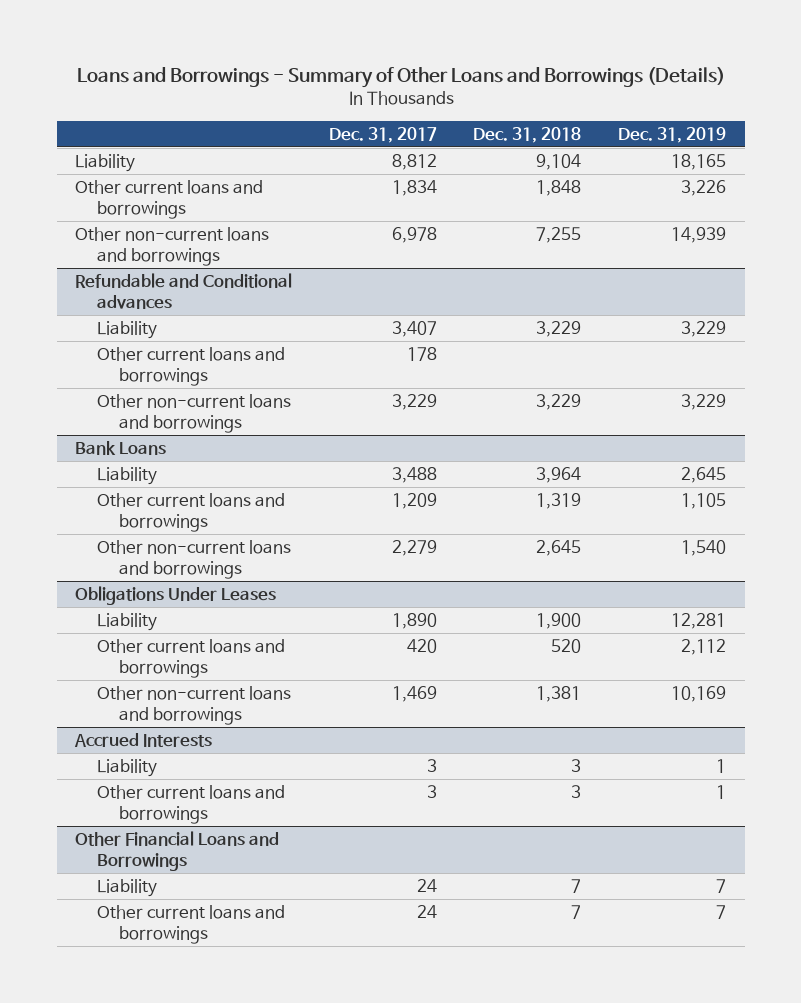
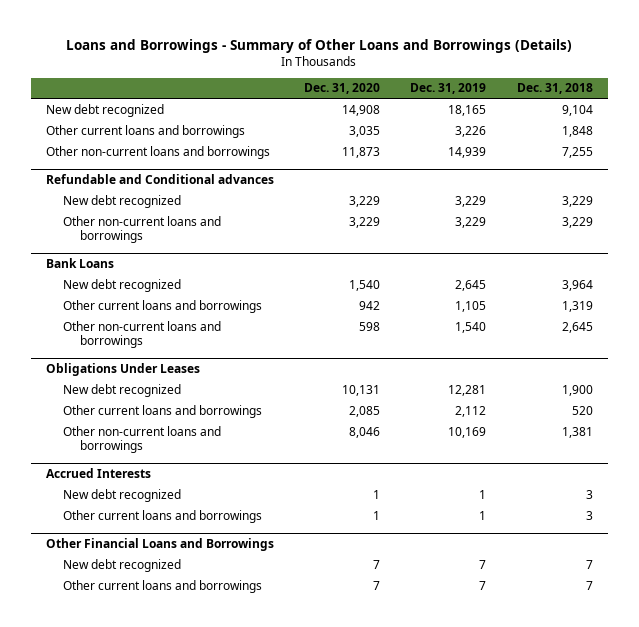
- | Dec. 31, 2017 | Dec. 31, 2018 | Dec. 31, 2019
+ | Dec. 31, 2020 | Dec. 31, 2019 | Dec. 31, 2018
- Liability | 8,812 | 9,104 | 18,165
+ New debt recognized | 14,908 | 18,165 | 9,104
@ Refundable and Conditional advances
- Liability | 3,407 | 3,229 | 3,229
- Other current loans and borrowings | 178 | |
+ New debt recognized | 3,229 | 3,229 | 3,229
@ Bank Loans
- Liability | 3,488 | 3,964 | 2,645
+ New debt recognized | 1,540 | 2,645 | 3,964
@ Obligations Under Leases
- Liability | 1,890 | 1,900 | 12,281
+ New debt recognized | 10,131 | 12,281 | 1,900
@ Accrued Interests
- Liability | 3 | 3 | 1
+ New debt recognized | 1 | 1 | 3
@ Other Financial Loans and Borrowings
- Liability | 24 | 7 | 7
+ New debt recognized | 7 | 7 | 7

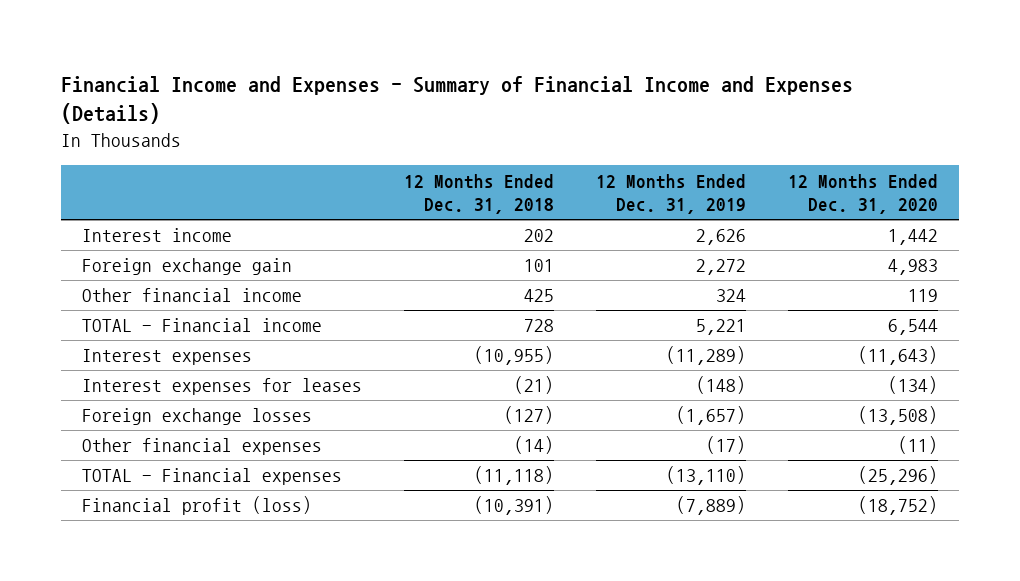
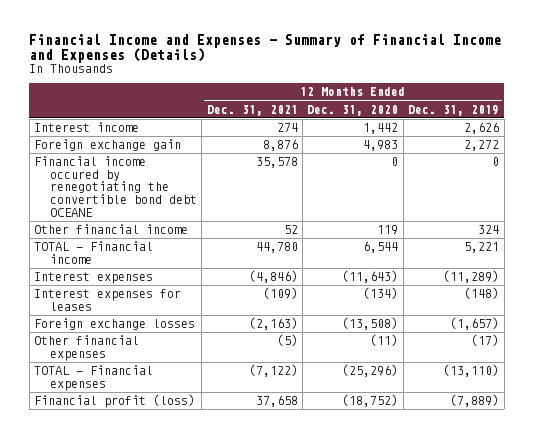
- | 12 Months Ended Dec. 31, 2018 | 12 Months Ended Dec. 31, 2019 | 12 Months Ended Dec. 31, 2020
+ | 12 Months Ended Dec. 31, 2021 | 12 Months Ended Dec. 31, 2020 | 12 Months Ended Dec. 31, 2019
+ Financial income occured by renegotiating the convertible bond debt OCEANE | 35,578 | 0 | 0

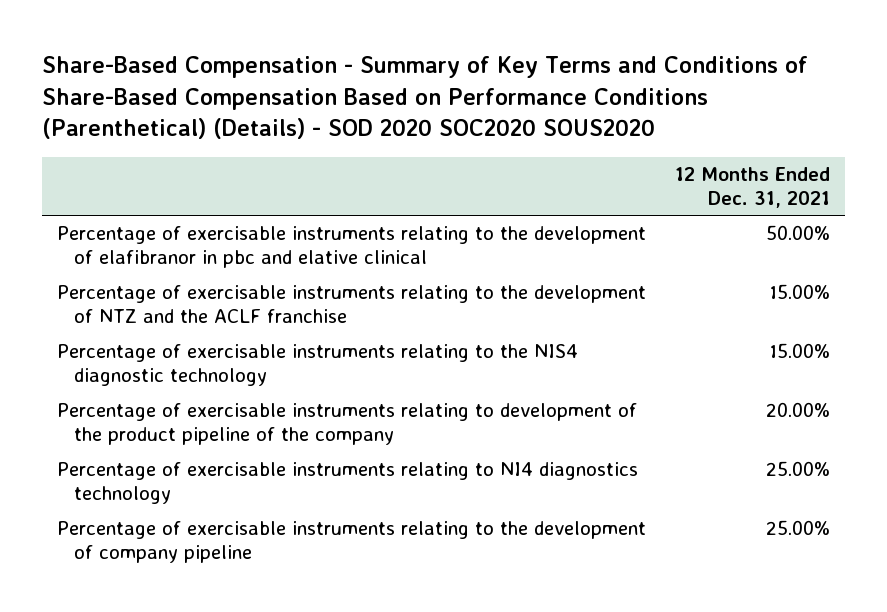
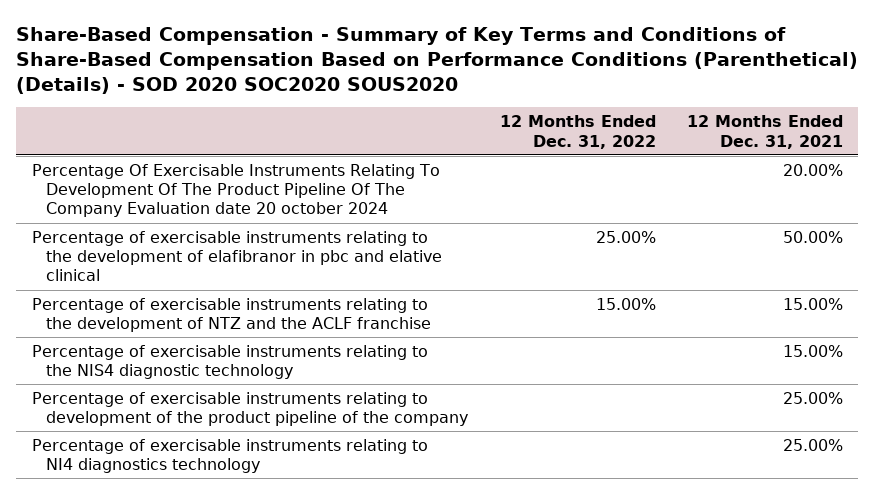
- | 12 Months Ended Dec. 31, 2021
+ | 12 Months Ended Dec. 31, 2022 | 12 Months Ended Dec. 31, 2021
+ Percentage Of Exercisable Instruments Relating To Development Of The Product Pipeline Of The Company Evaluation date 20 october 2024 | | 20.00%
- Percentage of exercisable instruments relating to development of the product pipeline of the company | 20.00%
+ Percentage of exercisable instruments relating to development of the product pipeline of the company | | 25.00%
- Percentage of exercisable instruments relating to the development of company pipeline | 25.00%

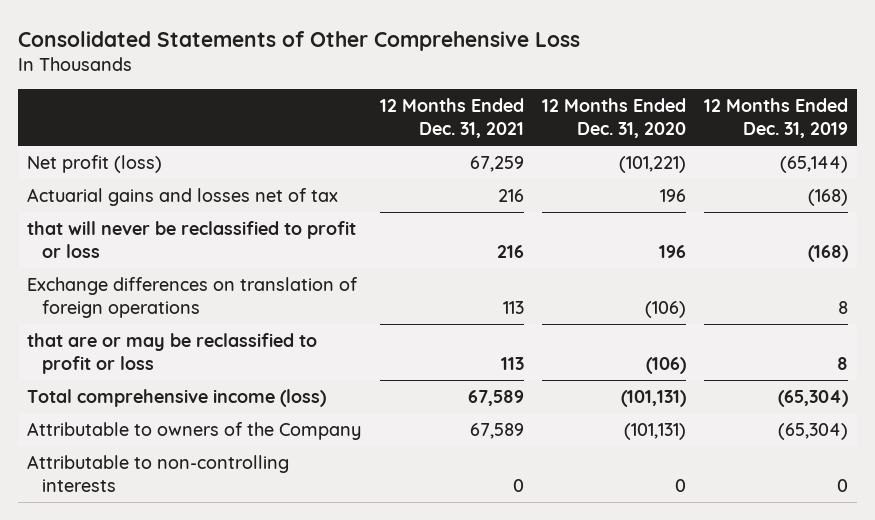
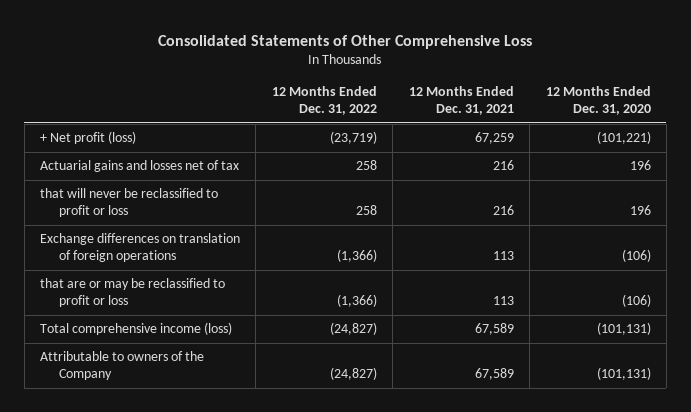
- | 12 Months Ended Dec. 31, 2021 | 12 Months Ended Dec. 31, 2020 | 12 Months Ended Dec. 31, 2019
+ | 12 Months Ended Dec. 31, 2022 | 12 Months Ended Dec. 31, 2021 | 12 Months Ended Dec. 31, 2020
- Net profit (loss) | 67,259 | (101,221) | (65,144)
+ + Net profit (loss) | (23,719) | 67,259 | (101,221)
- Attributable to non-controlling interests | 0 | 0 | 0

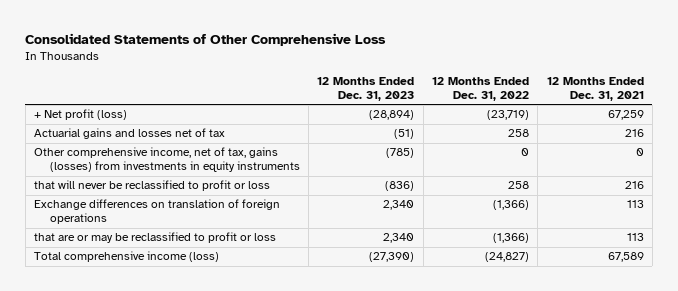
- | 12 Months Ended Dec. 31, 2022 | 12 Months Ended Dec. 31, 2021 | 12 Months Ended Dec. 31, 2020
+ | 12 Months Ended Dec. 31, 2023 | 12 Months Ended Dec. 31, 2022 | 12 Months Ended Dec. 31, 2021
+ Other comprehensive income, net of tax, gains (losses) from investments in equity instruments | (785) | 0 | 0
- Attributable to owners of the Company | (24,827) | 67,589 | (101,131)

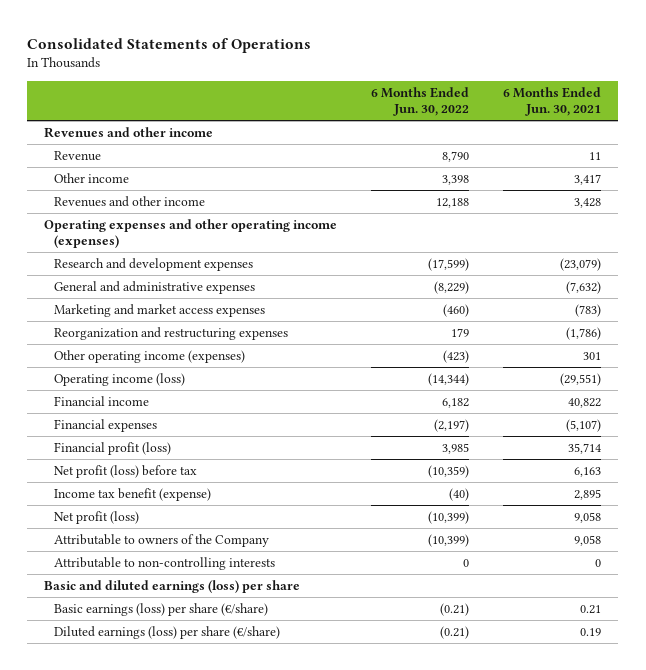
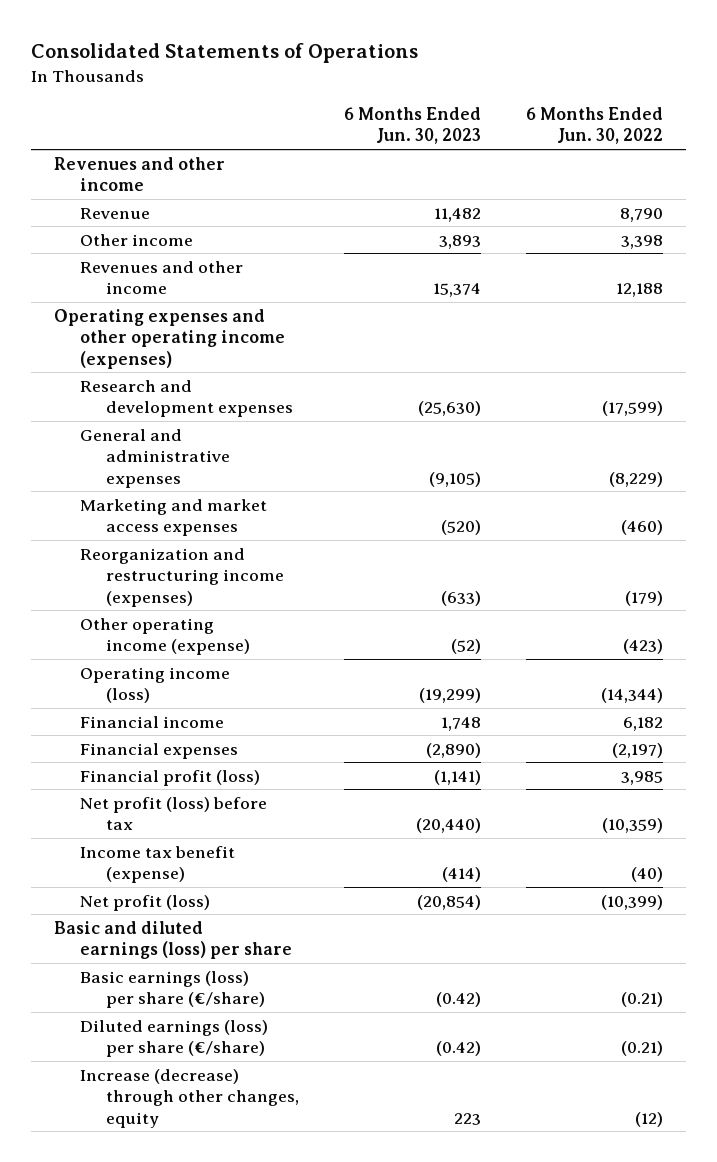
- | 6 Months Ended Jun. 30, 2022 | 6 Months Ended Jun. 30, 2021
+ | 6 Months Ended Jun. 30, 2023 | 6 Months Ended Jun. 30, 2022
- Reorganization and restructuring expenses | 179 | (1,786)
- Other operating income (expenses) | (423) | 301
+ Reorganization and restructuring income (expenses) | (633) | (179)
+ Other operating income (expense) | (52) | (423)
- Attributable to owners of the Company | (10,399) | 9,058
- Attributable to non-controlling interests | 0 | 0
+ Increase (decrease) through other changes, equity | 223 | (12)

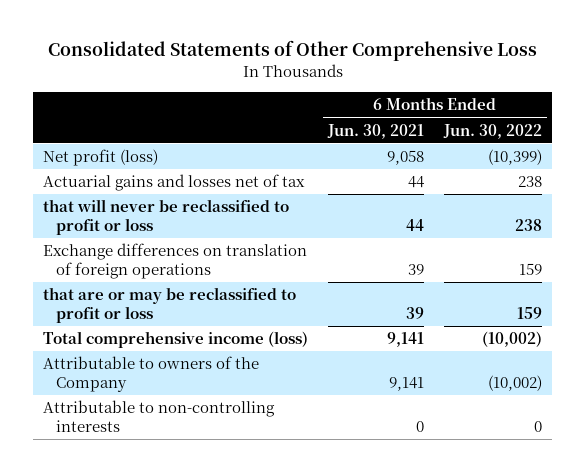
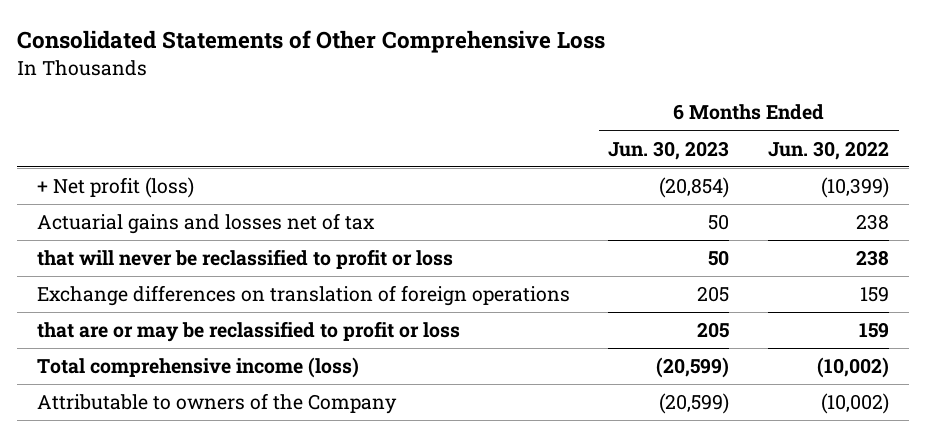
- | 6 Months Ended Jun. 30, 2021 | 6 Months Ended Jun. 30, 2022
+ | 6 Months Ended Jun. 30, 2023 | 6 Months Ended Jun. 30, 2022
- Net profit (loss) | 9,058 | (10,399)
+ + Net profit (loss) | (20,854) | (10,399)
- Attributable to non-controlling interests | 0 | 0

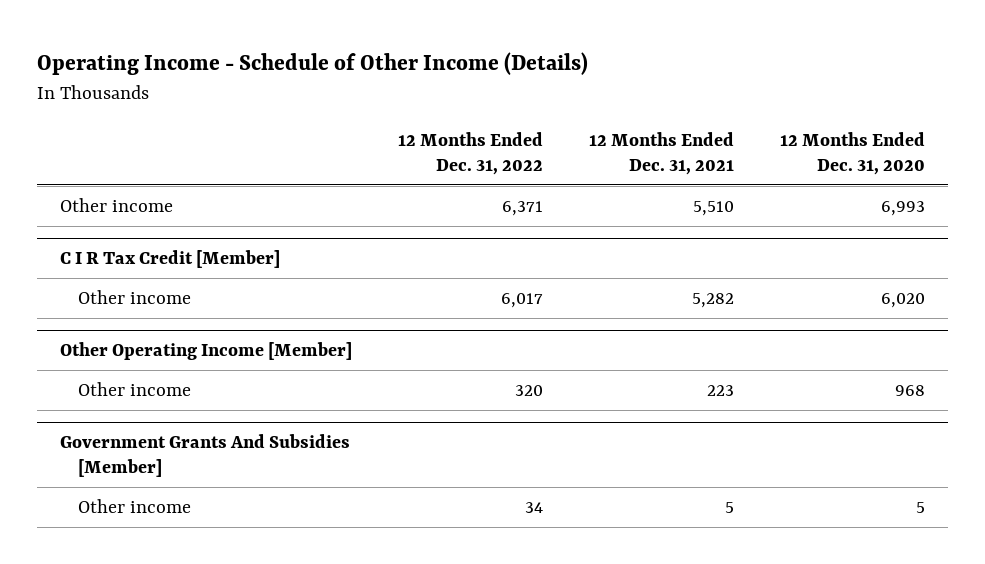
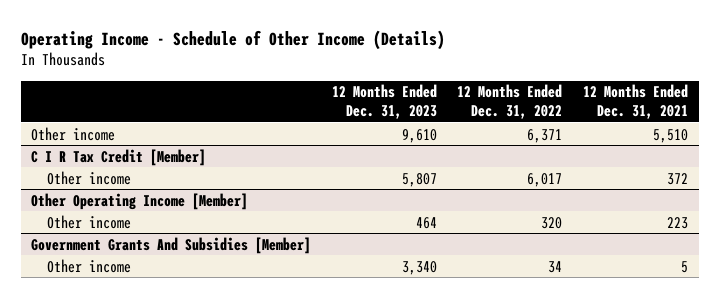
- | 12 Months Ended Dec. 31, 2022 | 12 Months Ended Dec. 31, 2021 | 12 Months Ended Dec. 31, 2020
+ | 12 Months Ended Dec. 31, 2023 | 12 Months Ended Dec. 31, 2022 | 12 Months Ended Dec. 31, 2021
@ C I R Tax Credit [Member]
- Other income | 6,017 | 5,282 | 6,020
+ Other income | 5,807 | 6,017 | 372

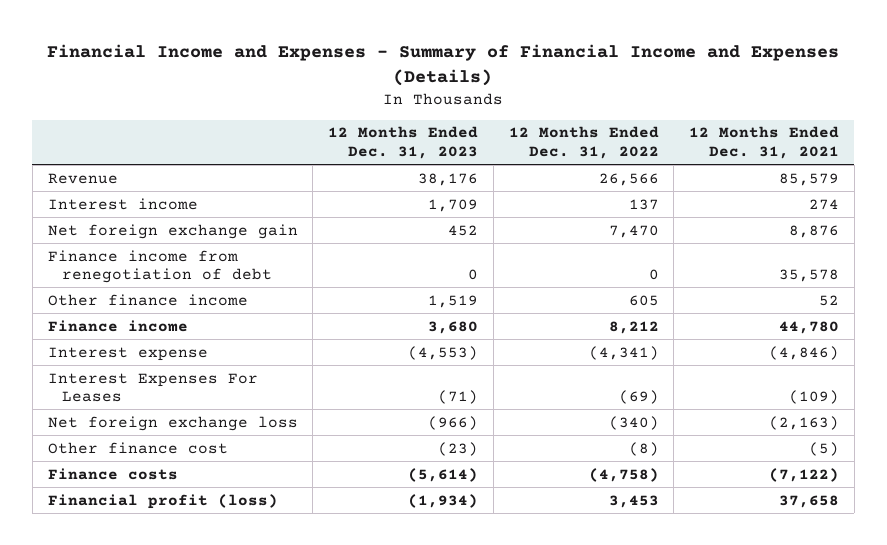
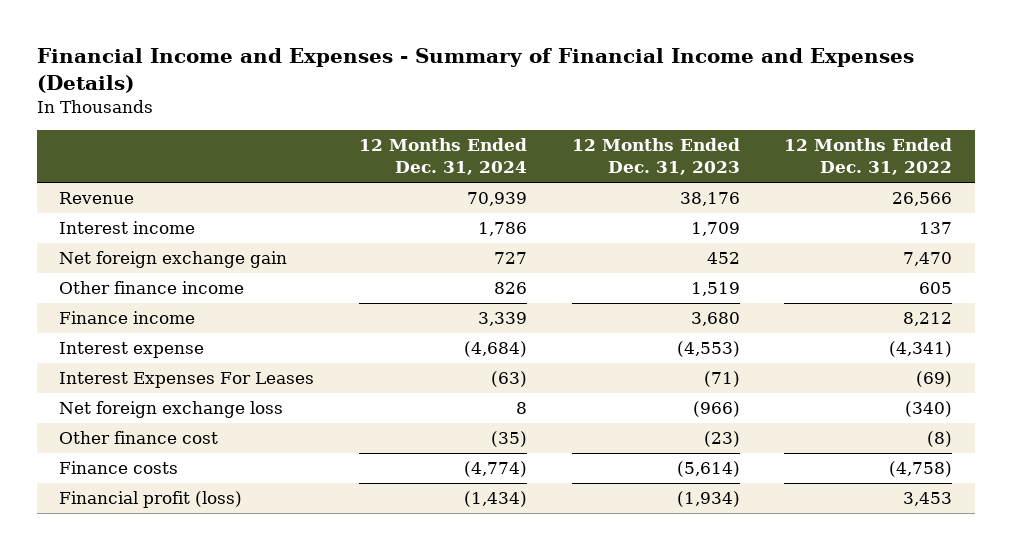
- | 12 Months Ended Dec. 31, 2023 | 12 Months Ended Dec. 31, 2022 | 12 Months Ended Dec. 31, 2021
+ | 12 Months Ended Dec. 31, 2024 | 12 Months Ended Dec. 31, 2023 | 12 Months Ended Dec. 31, 2022
- Finance income from renegotiation of debt | 0 | 0 | 35,578

